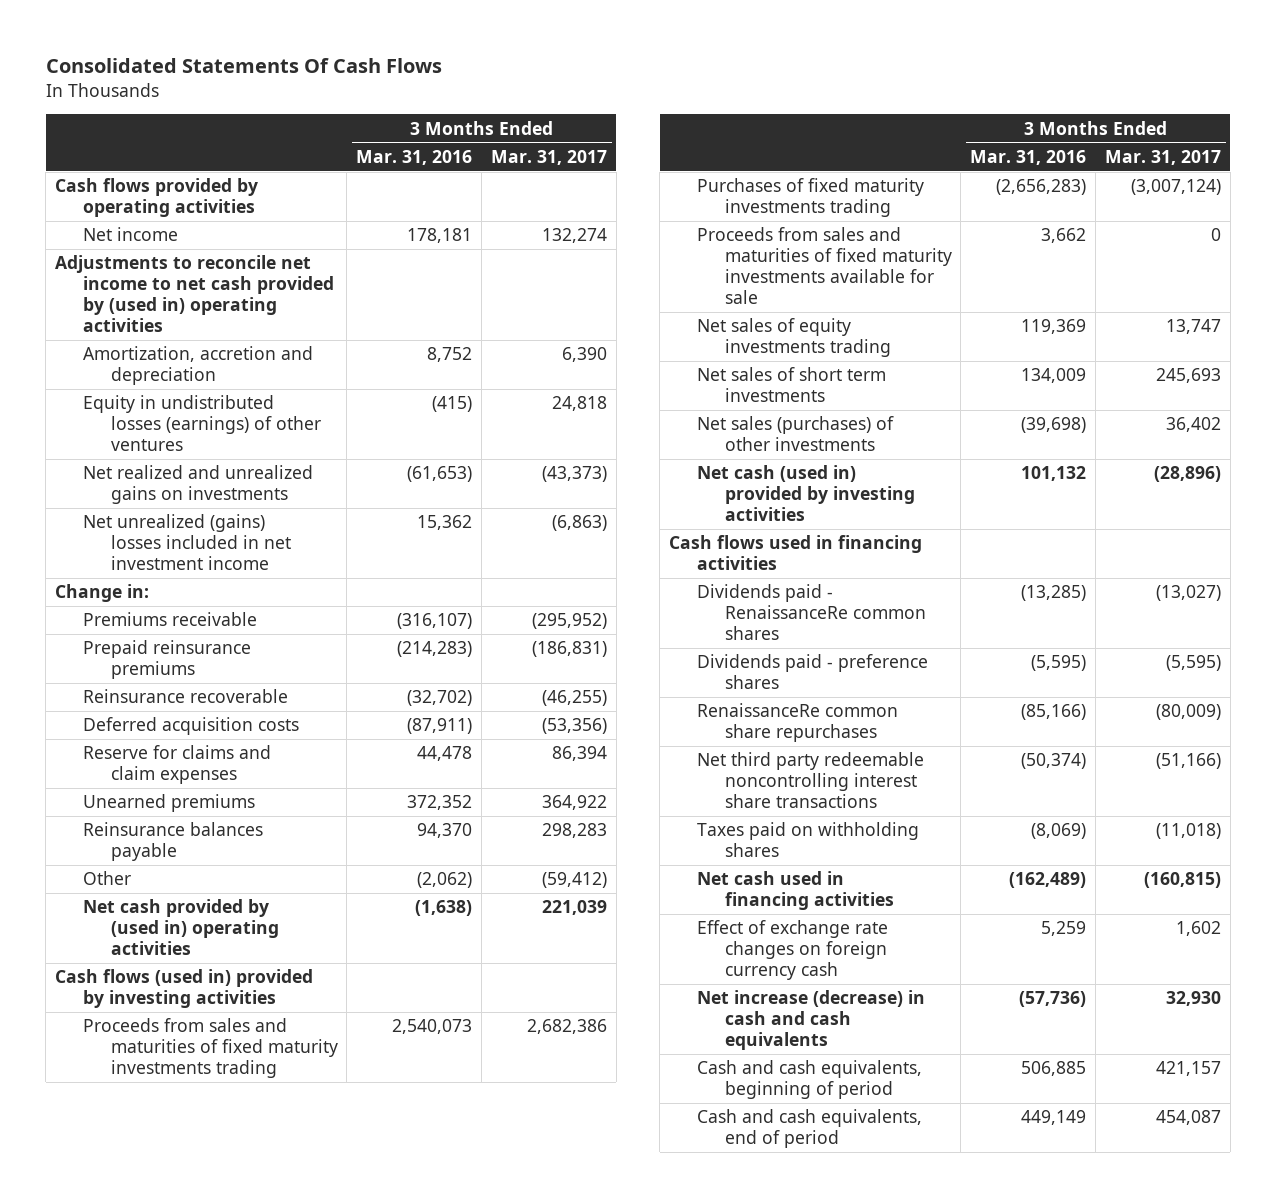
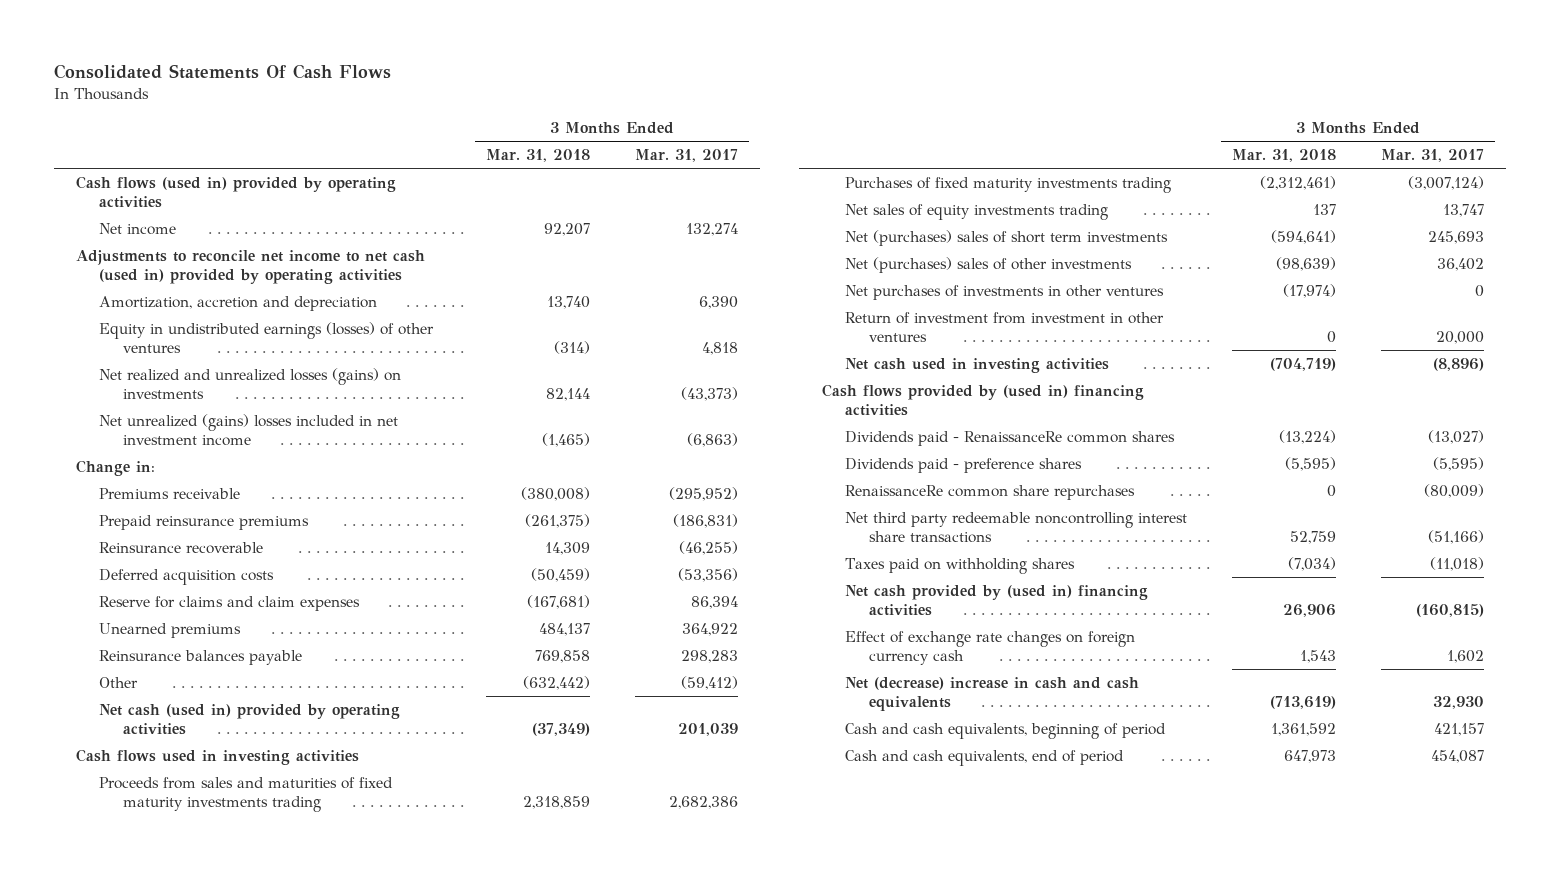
- | 3 Months Ended Mar. 31, 2016 | 3 Months Ended Mar. 31, 2017
+ | 3 Months Ended Mar. 31, 2018 | 3 Months Ended Mar. 31, 2017
- Cash flows provided by operating activities
+ Cash flows (used in) provided by operating activities
- Adjustments to reconcile net income to net cash provided by (used in) operating activities
+ Adjustments to reconcile net income to net cash (used in) provided by operating activities
- Equity in undistributed losses (earnings) of other ventures | (415) | 24,818
- Net realized and unrealized gains on investments | (61,653) | (43,373)
+ Equity in undistributed earnings (losses) of other ventures | (314) | 4,818
+ Net realized and unrealized losses (gains) on investments | 82,144 | (43,373)
- Net cash provided by (used in) operating activities | (1,638) | 221,039
- Cash flows (used in) provided by investing activities
+ Net cash (used in) provided by operating activities | (37,349) | 201,039
+ Cash flows used in investing activities
- Proceeds from sales and maturities of fixed maturity investments available for sale | 3,662 | 0
- Net sales of short term investments | 134,009 | 245,693
- Net sales (purchases) of other investments | (39,698) | 36,402
- Net cash (used in) provided by investing activities | 101,132 | (28,896)
- Cash flows used in financing activities
+ Net (purchases) sales of short term investments | (594,641) | 245,693
+ Net (purchases) sales of other investments | (98,639) | 36,402
+ Net purchases of investments in other ventures | (17,974) | 0
+ Return of investment from investment in other ventures | 0 | 20,000
+ Net cash used in investing activities | (704,719) | (8,896)
+ Cash flows provided by (used in) financing activities
- Net cash used in financing activities | (162,489) | (160,815)
+ Net cash provided by (used in) financing activities | 26,906 | (160,815)
- Net increase (decrease) in cash and cash equivalents | (57,736) | 32,930
+ Net (decrease) increase in cash and cash equivalents | (713,619) | 32,930

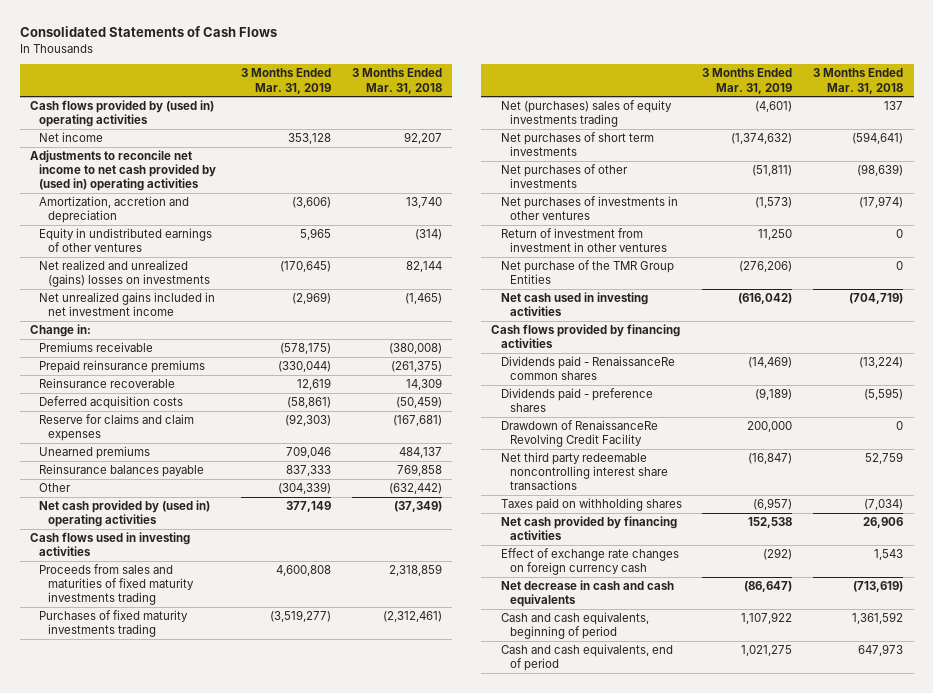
- Consolidated Statements Of Cash Flows
+ Consolidated Statements of Cash Flows
- | 3 Months Ended Mar. 31, 2018 | 3 Months Ended Mar. 31, 2017
+ | 3 Months Ended Mar. 31, 2019 | 3 Months Ended Mar. 31, 2018
- Cash flows (used in) provided by operating activities
+ Cash flows provided by (used in) operating activities
- Adjustments to reconcile net income to net cash (used in) provided by operating activities
+ Adjustments to reconcile net income to net cash provided by (used in) operating activities
- Equity in undistributed earnings (losses) of other ventures | (314) | 4,818
- Net realized and unrealized losses (gains) on investments | 82,144 | (43,373)
- Net unrealized (gains) losses included in net investment income | (1,465) | (6,863)
+ Equity in undistributed earnings of other ventures | 5,965 | (314)
+ Net realized and unrealized (gains) losses on investments | (170,645) | 82,144
+ Net unrealized gains included in net investment income | (2,969) | (1,465)
- Net cash (used in) provided by operating activities | (37,349) | 201,039
+ Net cash provided by (used in) operating activities | 377,149 | (37,349)
- Net sales of equity investments trading | 137 | 13,747
- Net (purchases) sales of short term investments | (594,641) | 245,693
- Net (purchases) sales of other investments | (98,639) | 36,402
+ Net (purchases) sales of equity investments trading | (4,601) | 137
+ Net purchases of short term investments | (1,374,632) | (594,641)
+ Net purchases of other investments | (51,811) | (98,639)
+ Net purchase of the TMR Group Entities | (276,206) | 0
- Cash flows provided by (used in) financing activities
+ Cash flows provided by financing activities
- RenaissanceRe common share repurchases | 0 | (80,009)
+ Drawdown of RenaissanceRe Revolving Credit Facility | 200,000 | 0
- Net cash provided by (used in) financing activities | 26,906 | (160,815)
+ Net cash provided by financing activities | 152,538 | 26,906
- Net (decrease) increase in cash and cash equivalents | (713,619) | 32,930
+ Net decrease in cash and cash equivalents | (86,647) | (713,619)

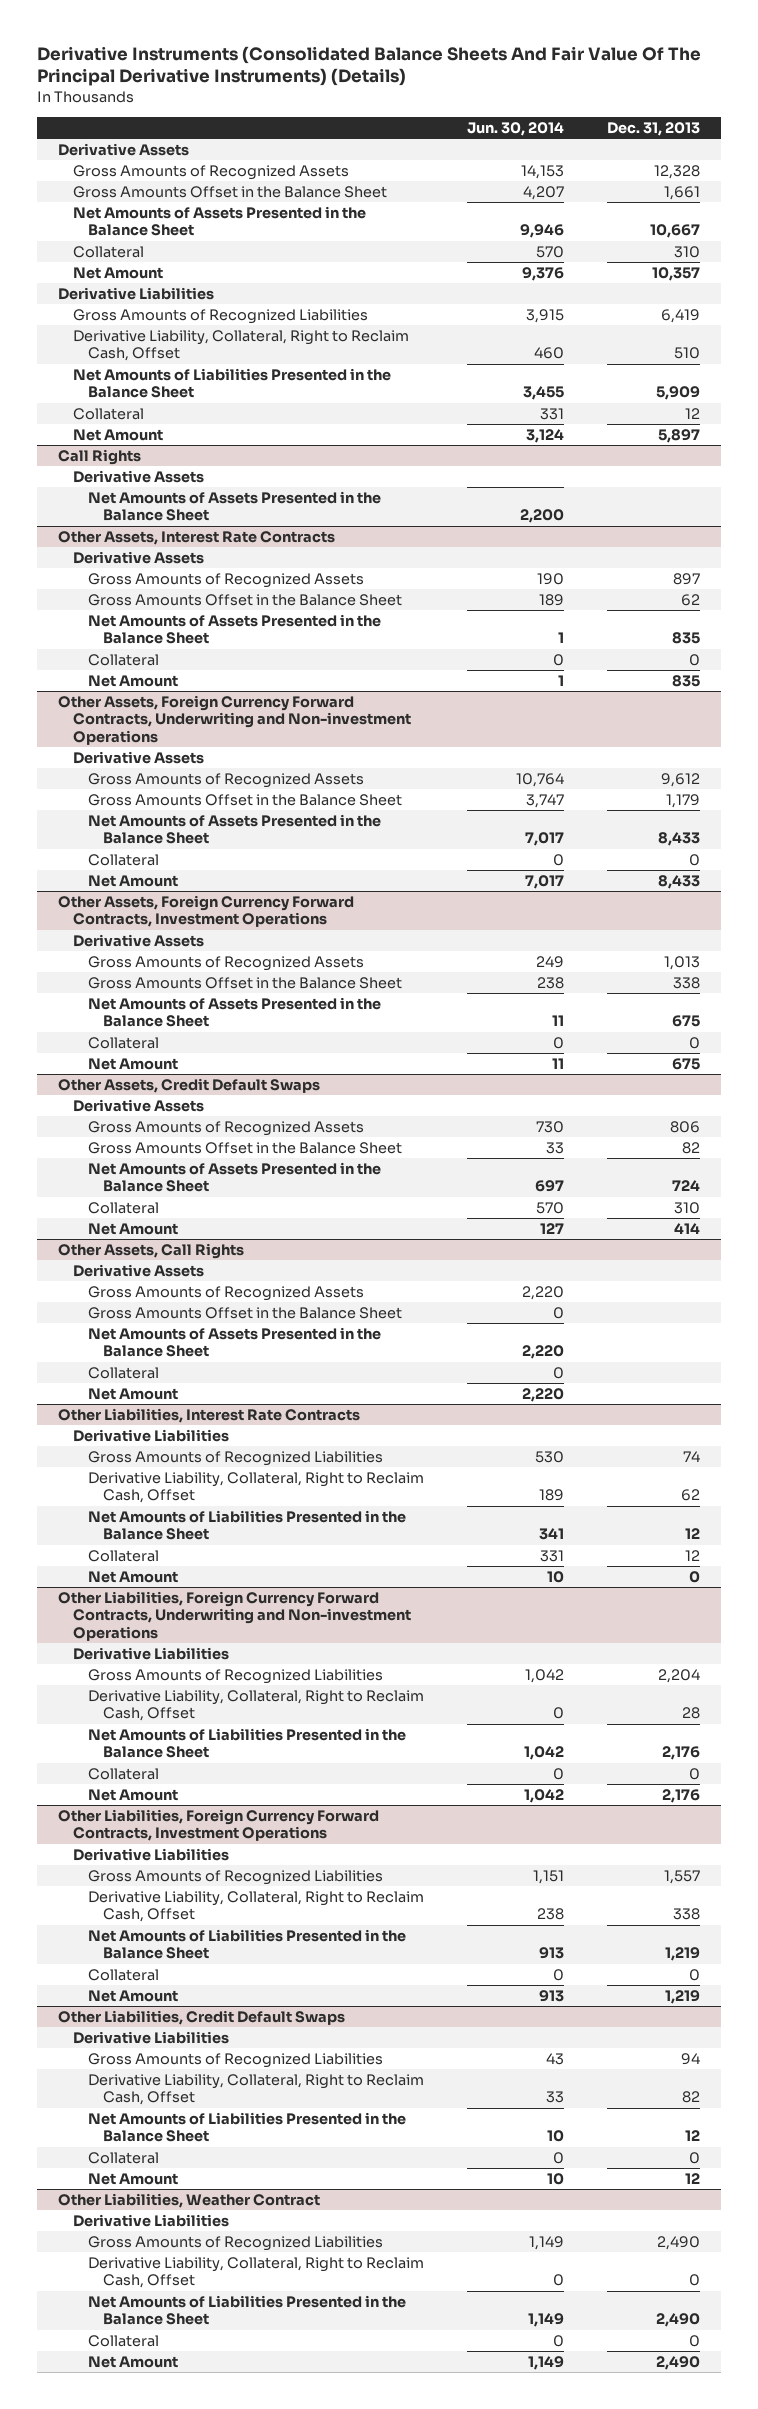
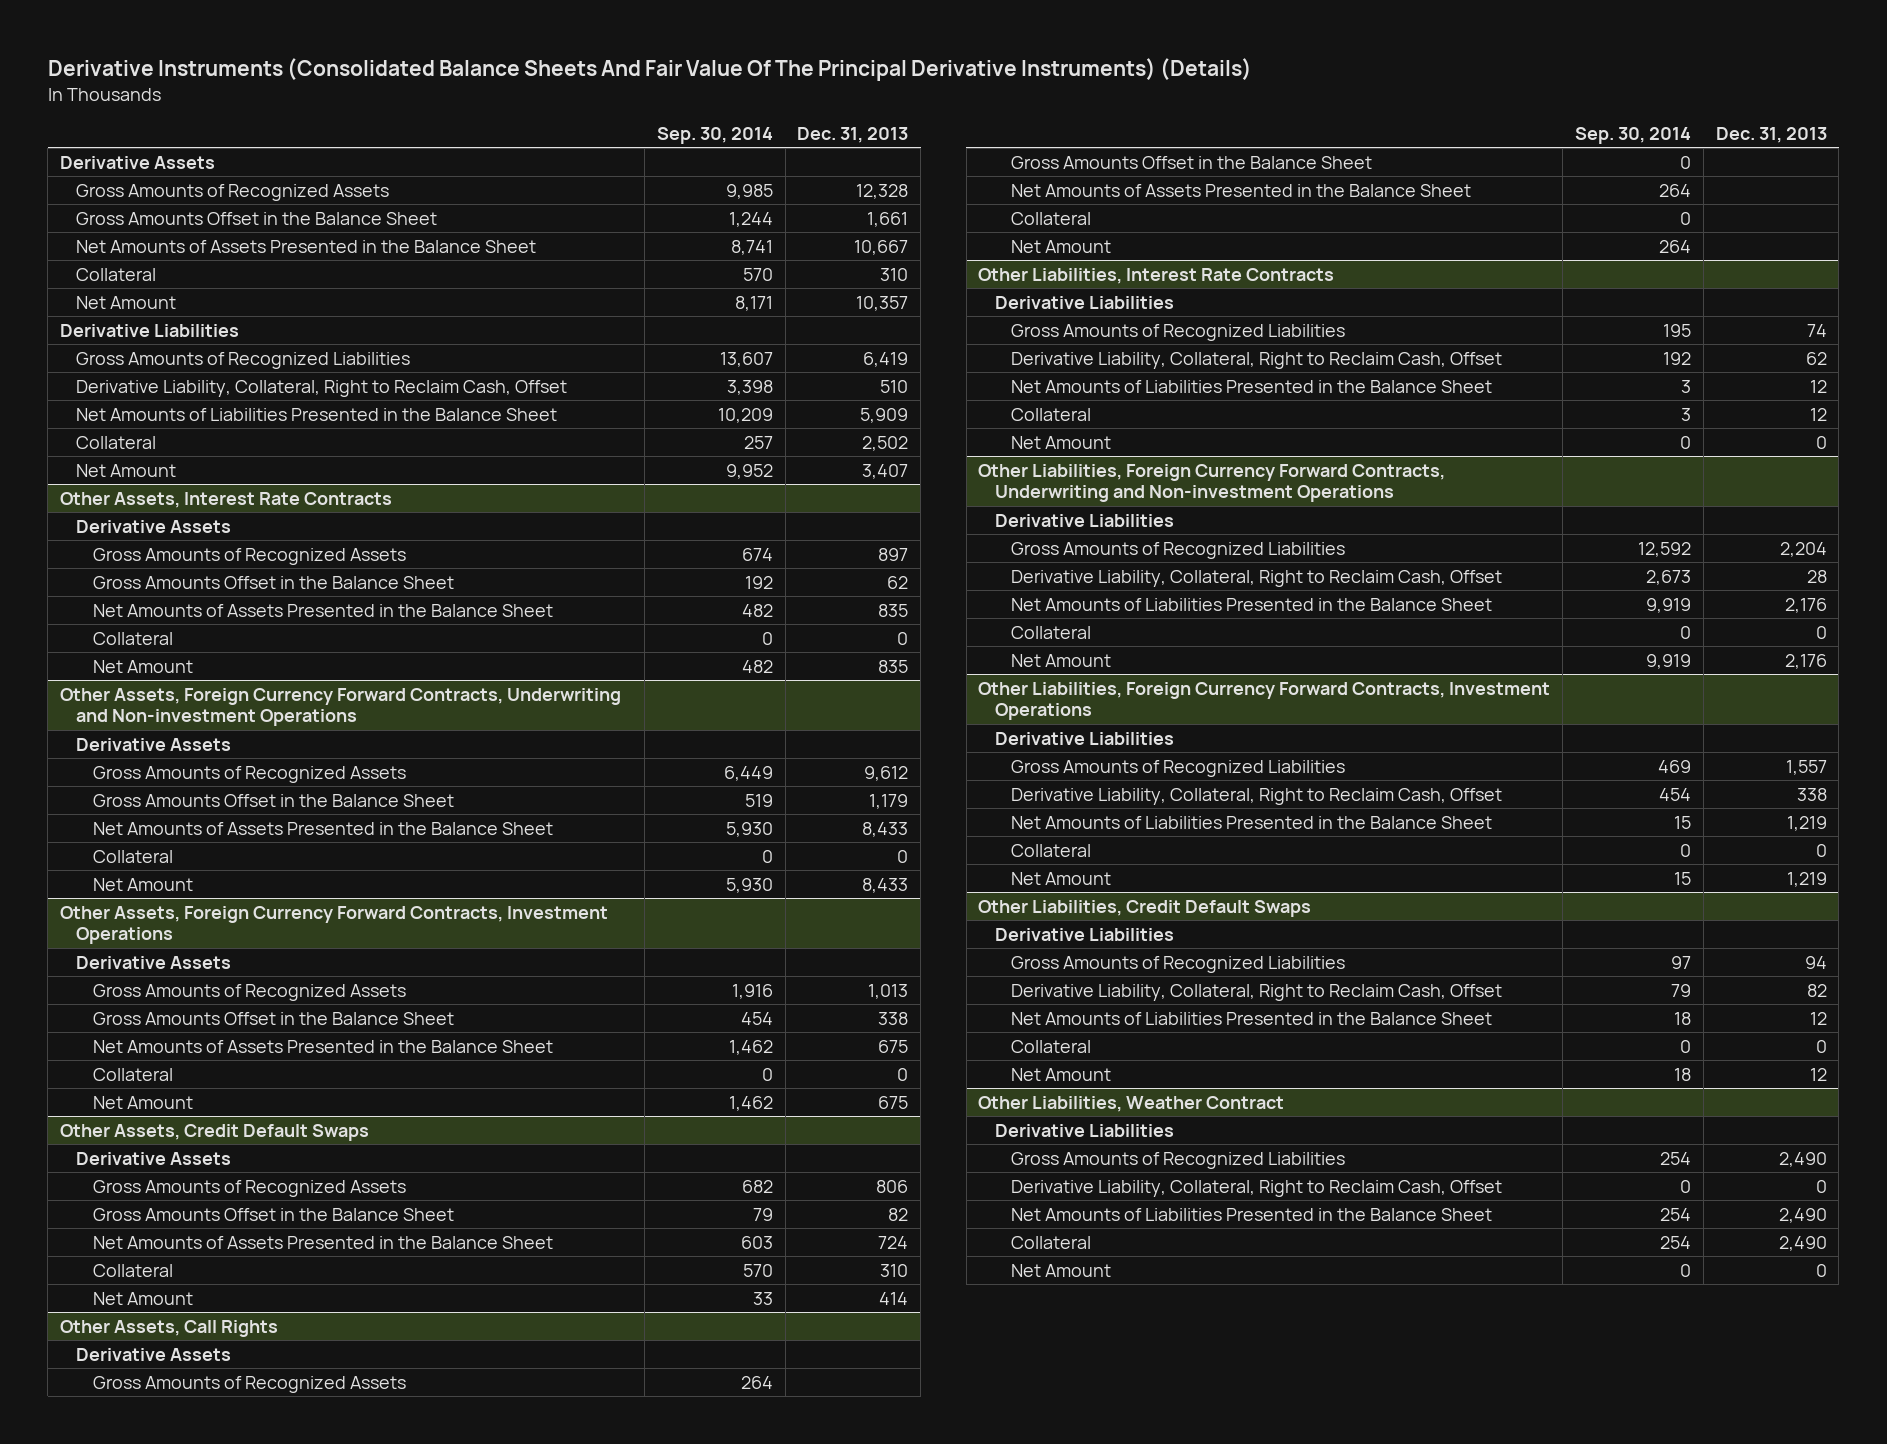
- | Jun. 30, 2014 | Dec. 31, 2013
+ | Sep. 30, 2014 | Dec. 31, 2013
- Collateral | 331 | 12
- Net Amount | 3,124 | 5,897
- Call Rights
- Derivative Assets
- Net Amounts of Assets Presented in the Balance Sheet | 2,200 |
+ Collateral | 257 | 2,502
+ Net Amount | 9,952 | 3,407
@ Other Liabilities, Weather Contract
- Collateral | 0 | 0
- Net Amount | 1,149 | 2,490
+ Collateral | 254 | 2,490
+ Net Amount | 0 | 0

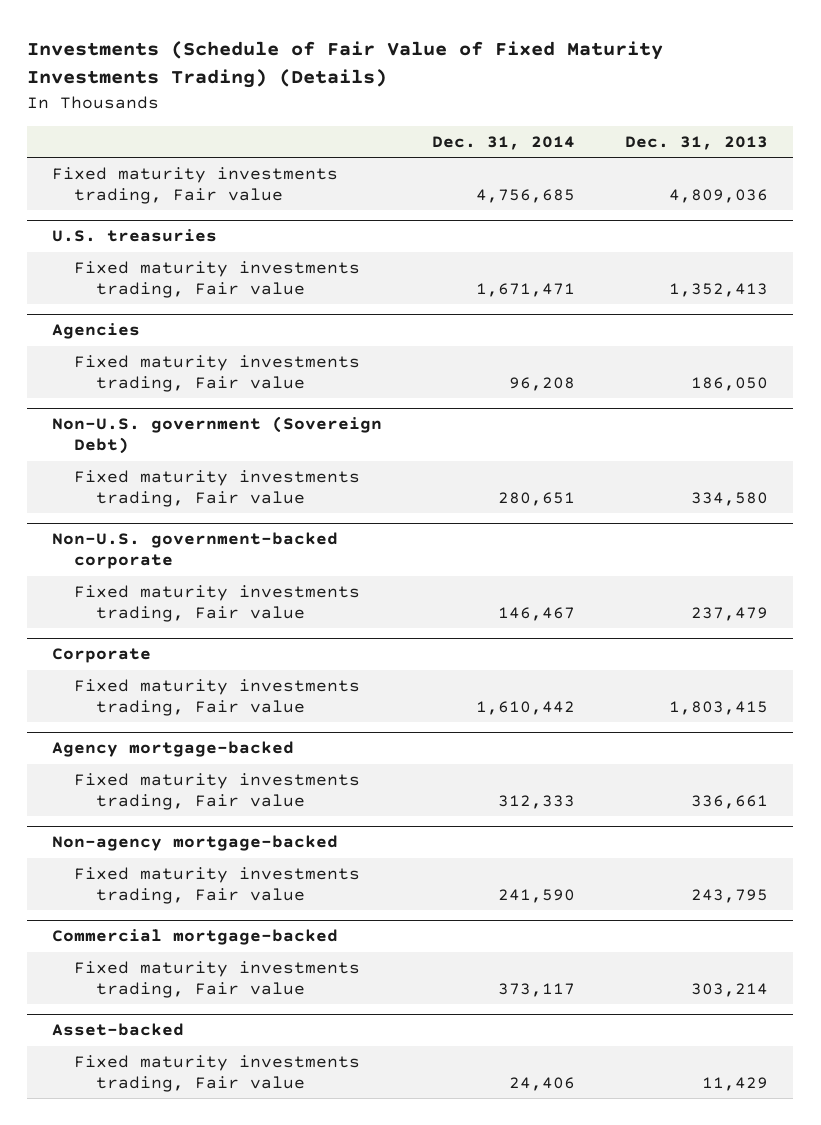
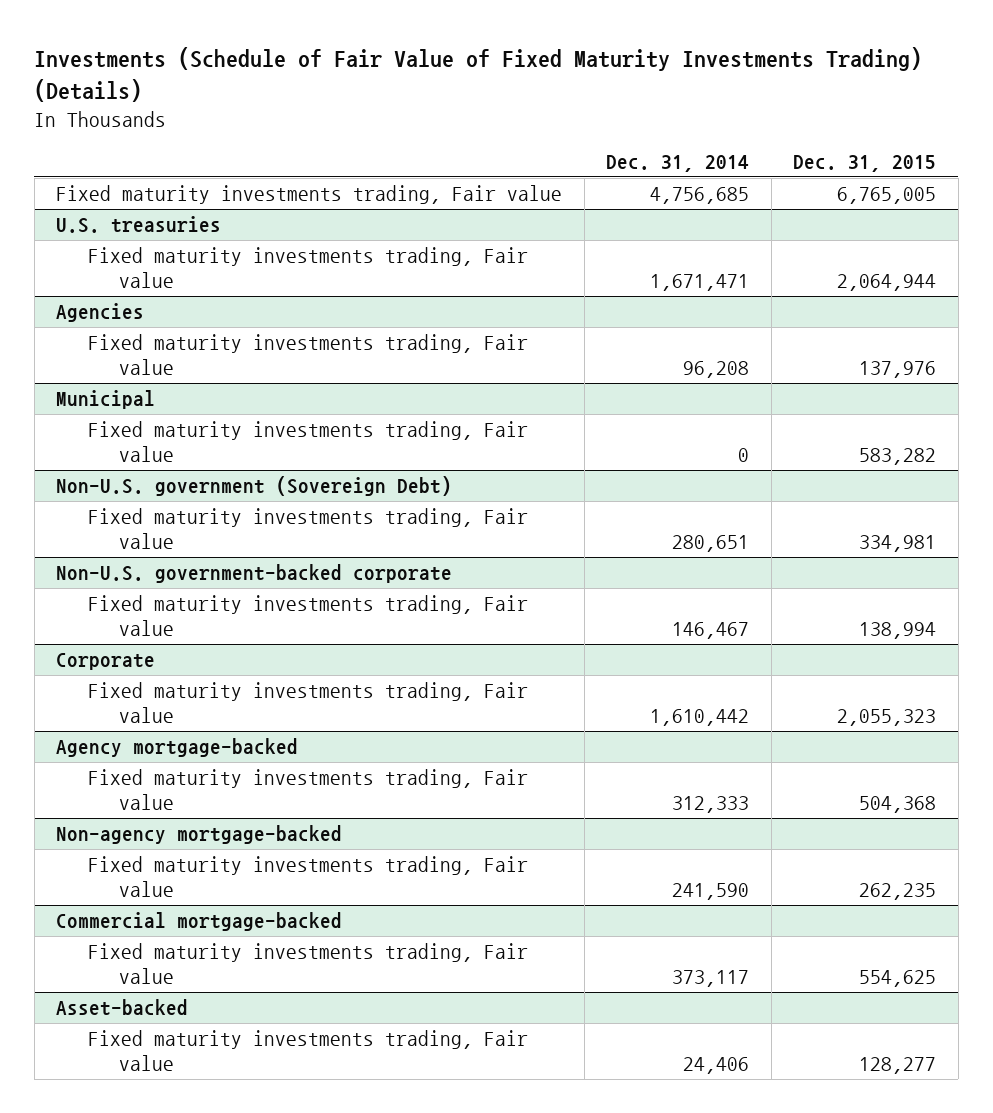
- | Dec. 31, 2014 | Dec. 31, 2013
+ | Dec. 31, 2014 | Dec. 31, 2015
+ Municipal
+ Fixed maturity investments trading, Fair value | 0 | 583,282

